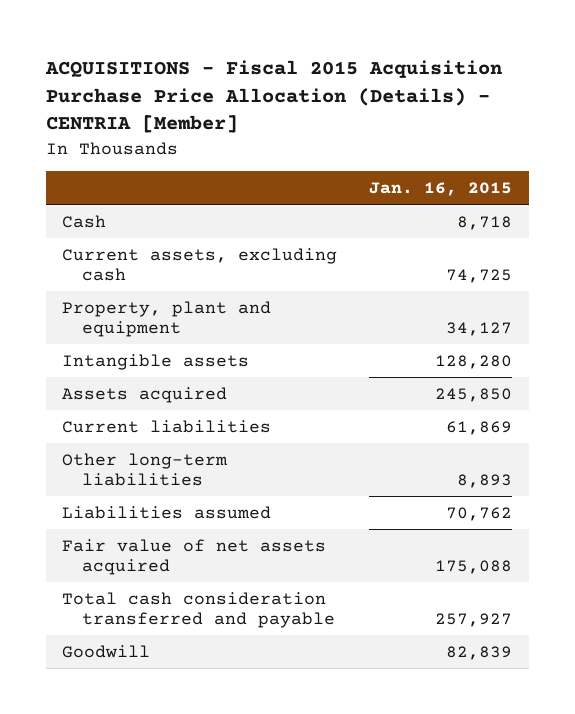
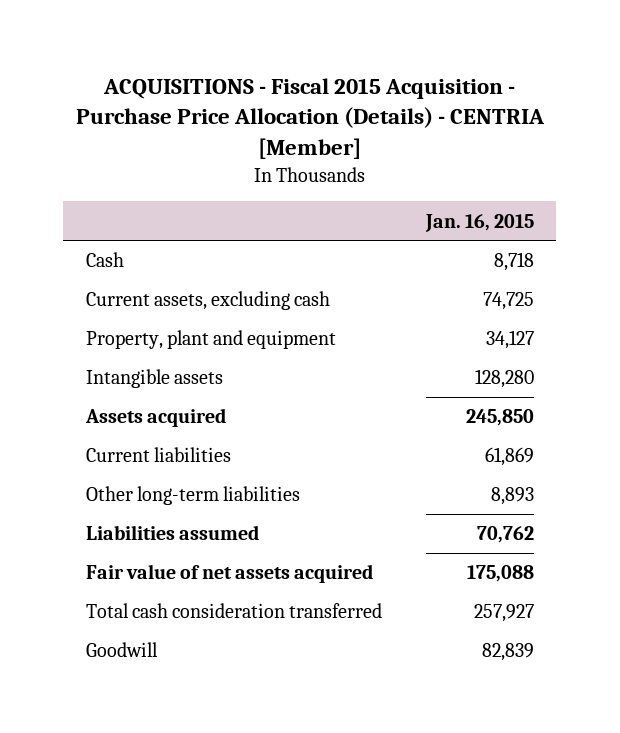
- ACQUISITIONS - Fiscal 2015 Acquisition Purchase Price Allocation (Details) - CENTRIA [Member]
+ ACQUISITIONS - Fiscal 2015 Acquisition - Purchase Price Allocation (Details) - CENTRIA [Member]
- Total cash consideration transferred and payable | 257,927
+ Total cash consideration transferred | 257,927

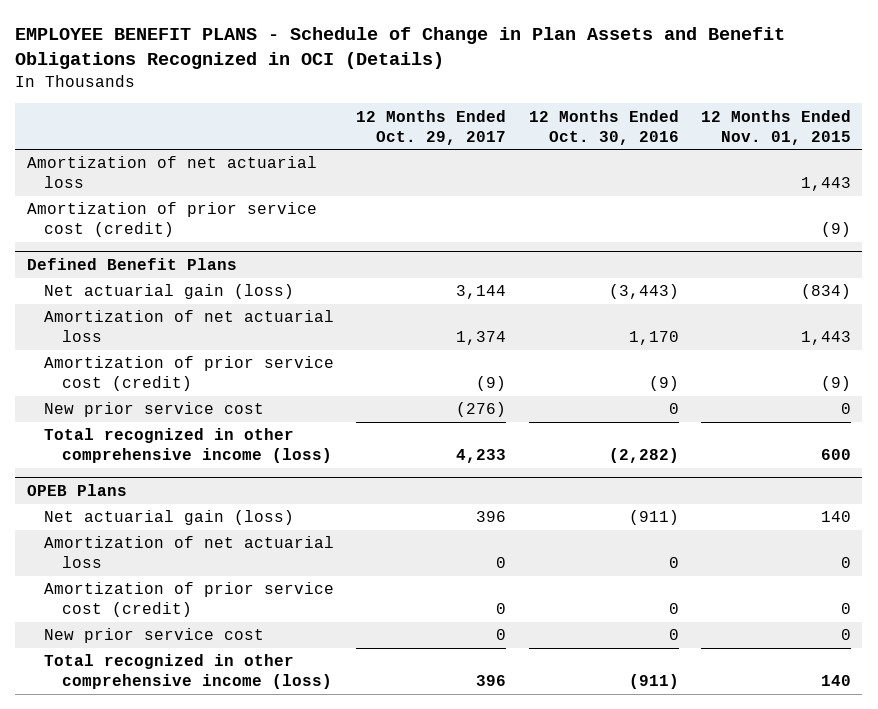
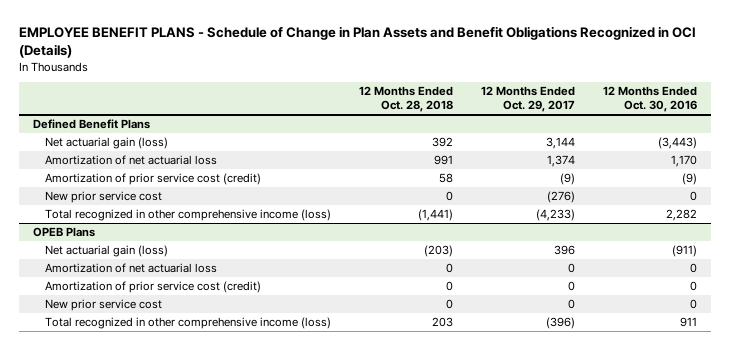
- | 12 Months Ended Oct. 29, 2017 | 12 Months Ended Oct. 30, 2016 | 12 Months Ended Nov. 01, 2015
+ | 12 Months Ended Oct. 28, 2018 | 12 Months Ended Oct. 29, 2017 | 12 Months Ended Oct. 30, 2016
- Amortization of net actuarial loss | | | 1,443
- Amortization of prior service cost (credit) | | | (9)
@ Defined Benefit Plans
- Total recognized in other comprehensive income (loss) | 4,233 | (2,282) | 600
+ Total recognized in other comprehensive income (loss) | (1,441) | (4,233) | 2,282
@ OPEB Plans
- Total recognized in other comprehensive income (loss) | 396 | (911) | 140
+ Total recognized in other comprehensive income (loss) | 203 | (396) | 911

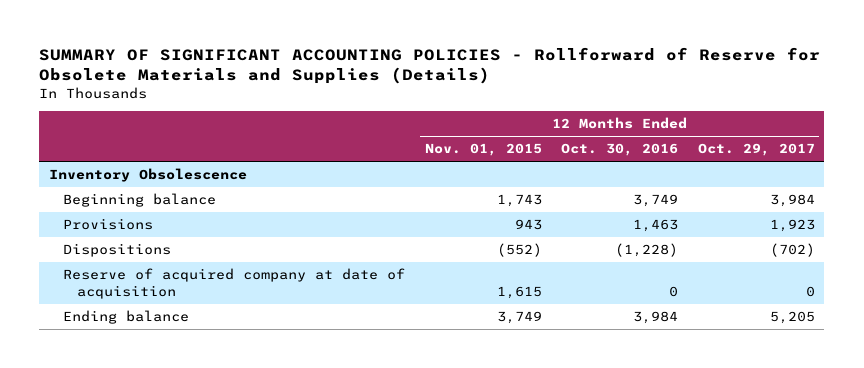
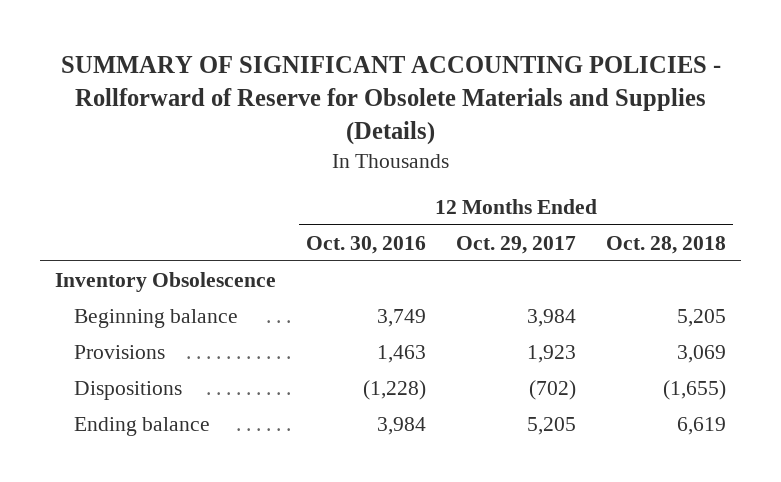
- | 12 Months Ended Nov. 01, 2015 | 12 Months Ended Oct. 30, 2016 | 12 Months Ended Oct. 29, 2017
+ | 12 Months Ended Oct. 30, 2016 | 12 Months Ended Oct. 29, 2017 | 12 Months Ended Oct. 28, 2018
- Reserve of acquired company at date of acquisition | 1,615 | 0 | 0

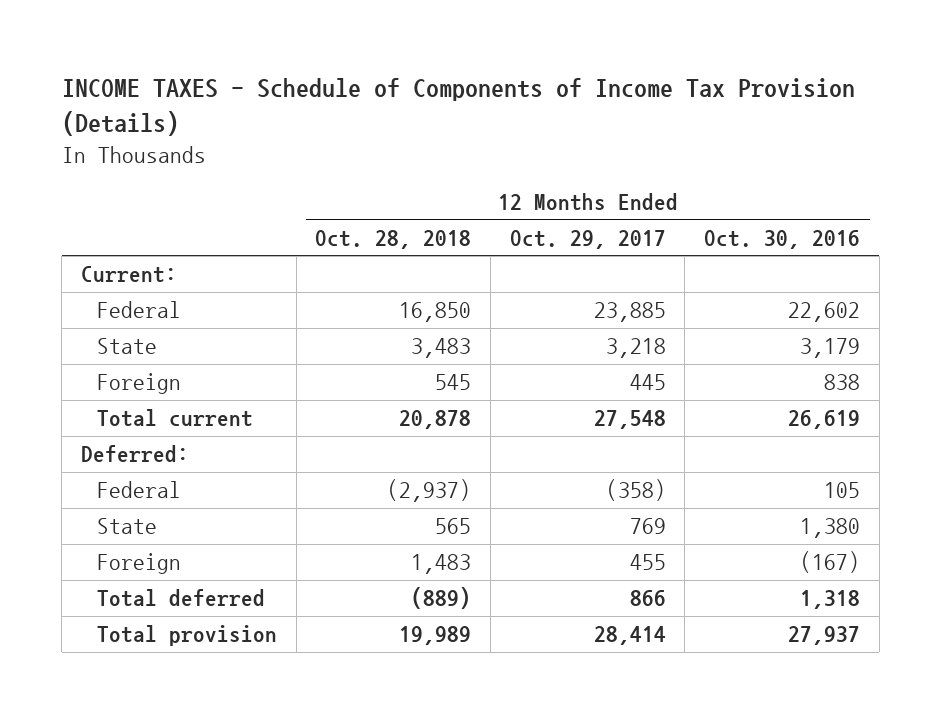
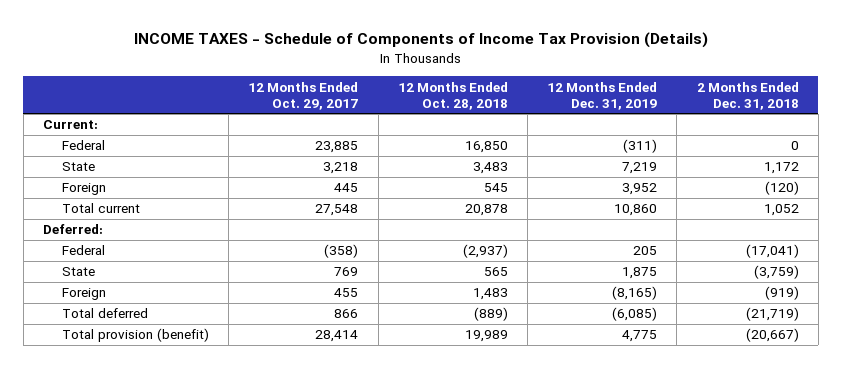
- | 12 Months Ended Oct. 28, 2018 | 12 Months Ended Oct. 29, 2017 | 12 Months Ended Oct. 30, 2016
+ | 12 Months Ended Oct. 29, 2017 | 12 Months Ended Oct. 28, 2018 | 12 Months Ended Dec. 31, 2019 | 2 Months Ended Dec. 31, 2018
- Total provision | 19,989 | 28,414 | 27,937
+ Total provision (benefit) | 28,414 | 19,989 | 4,775 | (20,667)

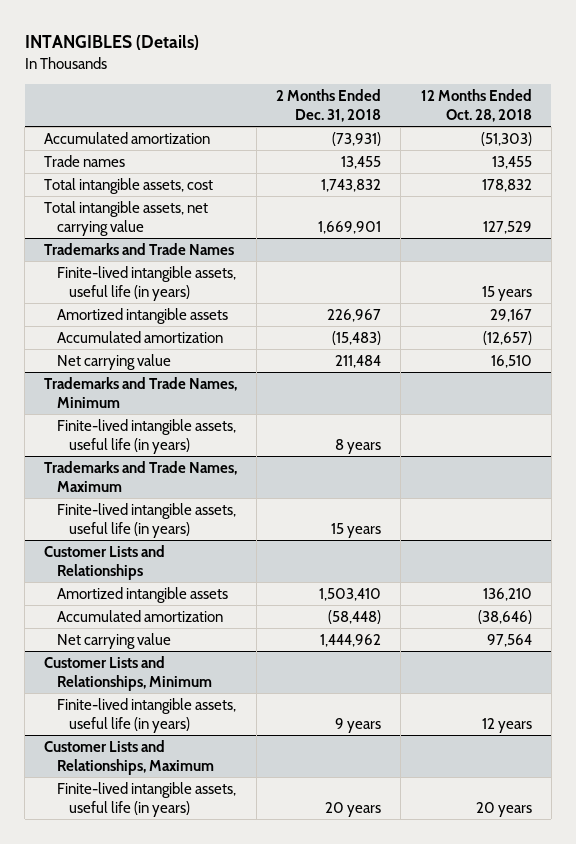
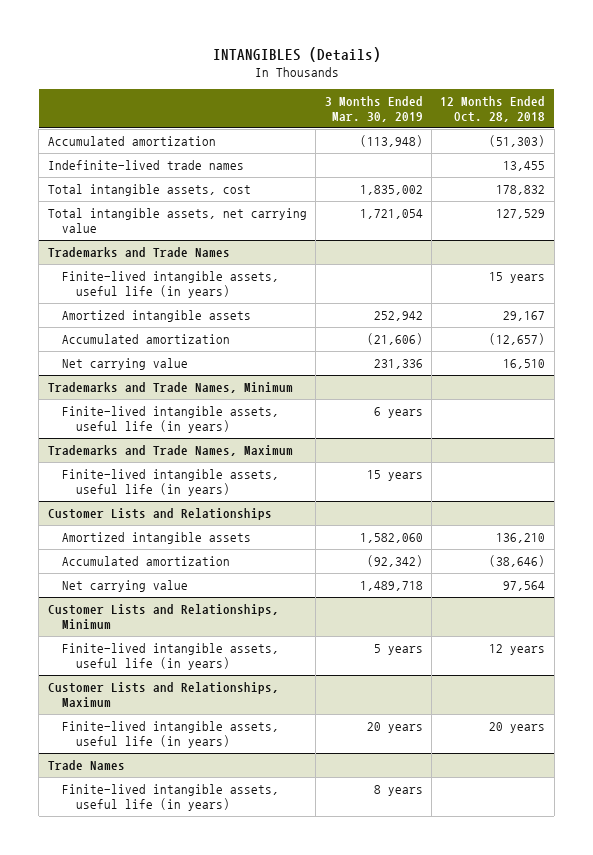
- | 2 Months Ended Dec. 31, 2018 | 12 Months Ended Oct. 28, 2018
+ | 3 Months Ended Mar. 30, 2019 | 12 Months Ended Oct. 28, 2018
- Trade names | 13,455 | 13,455
+ Indefinite-lived trade names | | 13,455
+ Trade Names
+ Finite-lived intangible assets, useful life (in years) | 8 years |

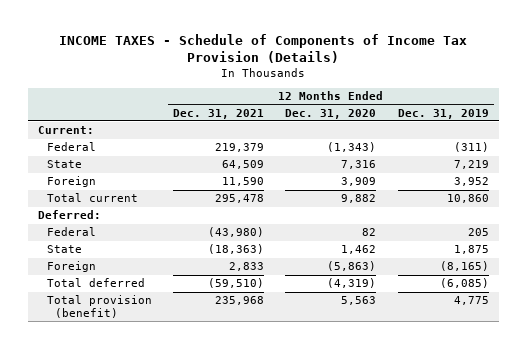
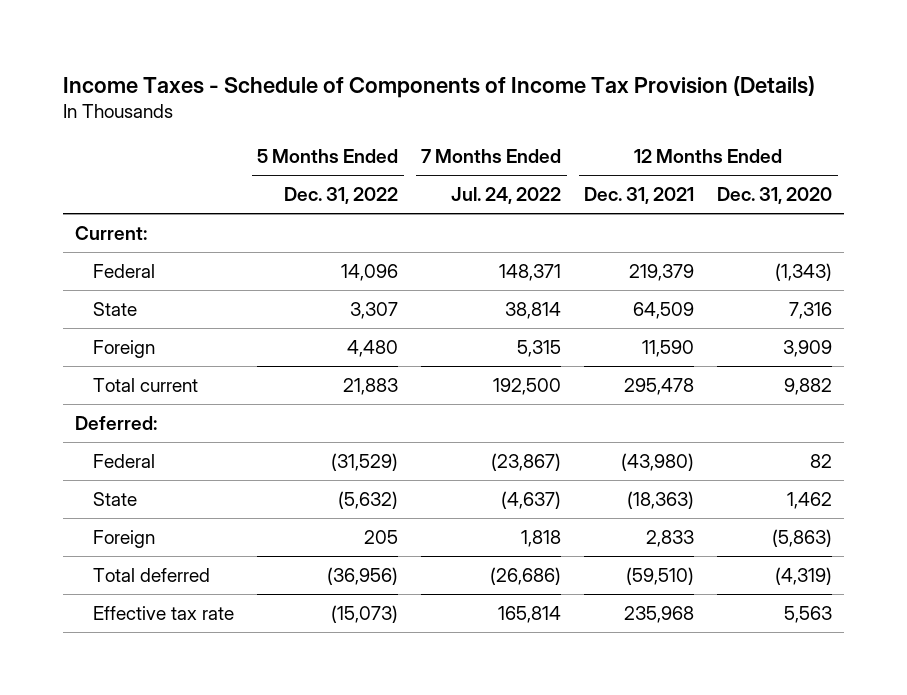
- INCOME TAXES - Schedule of Components of Income Tax Provision (Details)
+ Income Taxes - Schedule of Components of Income Tax Provision (Details)
- | 12 Months Ended Dec. 31, 2021 | 12 Months Ended Dec. 31, 2020 | 12 Months Ended Dec. 31, 2019
+ | 5 Months Ended Dec. 31, 2022 | 7 Months Ended Jul. 24, 2022 | 12 Months Ended Dec. 31, 2021 | 12 Months Ended Dec. 31, 2020
- Total provision (benefit) | 235,968 | 5,563 | 4,775
+ Effective tax rate | (15,073) | 165,814 | 235,968 | 5,563

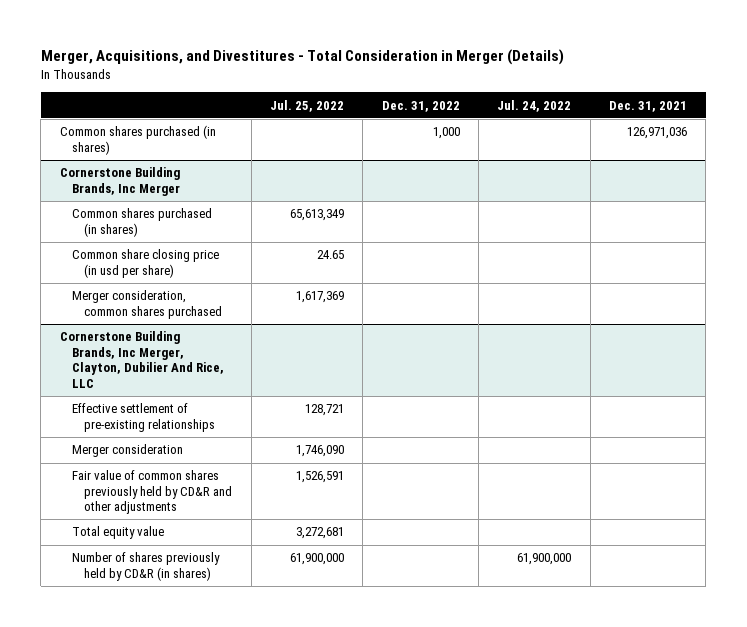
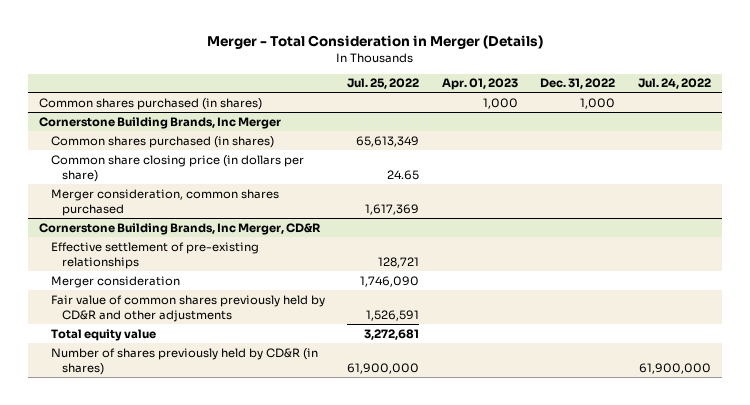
- Merger, Acquisitions, and Divestitures - Total Consideration in Merger (Details)
+ Merger - Total Consideration in Merger (Details)
- | Jul. 25, 2022 | Dec. 31, 2022 | Jul. 24, 2022 | Dec. 31, 2021
+ | Jul. 25, 2022 | Apr. 01, 2023 | Dec. 31, 2022 | Jul. 24, 2022
@ Cornerstone Building Brands, Inc Merger
- Common share closing price (in usd per share) | 24.65 | | |
+ Common share closing price (in dollars per share) | 24.65 | | |
- Cornerstone Building Brands, Inc Merger, Clayton, Dubilier And Rice, LLC
+ Cornerstone Building Brands, Inc Merger, CD&R

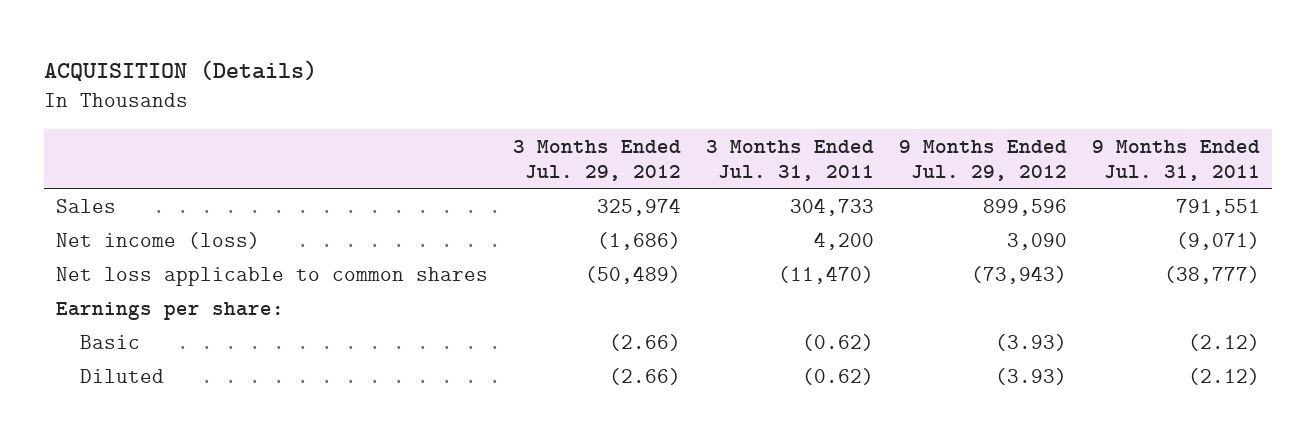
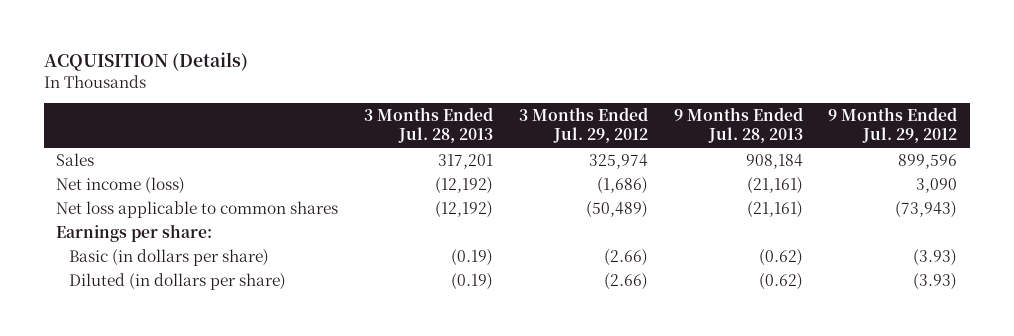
- | 3 Months Ended Jul. 29, 2012 | 3 Months Ended Jul. 31, 2011 | 9 Months Ended Jul. 29, 2012 | 9 Months Ended Jul. 31, 2011
+ | 3 Months Ended Jul. 28, 2013 | 3 Months Ended Jul. 29, 2012 | 9 Months Ended Jul. 28, 2013 | 9 Months Ended Jul. 29, 2012
- Basic | (2.66) | (0.62) | (3.93) | (2.12)
- Diluted | (2.66) | (0.62) | (3.93) | (2.12)
+ Basic (in dollars per share) | (0.19) | (2.66) | (0.62) | (3.93)
+ Diluted (in dollars per share) | (0.19) | (2.66) | (0.62) | (3.93)

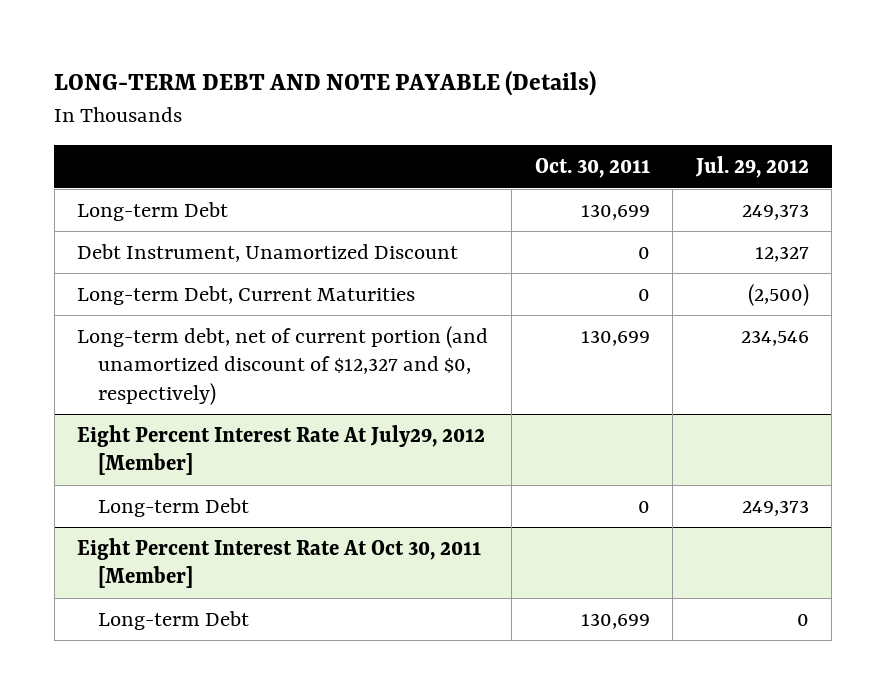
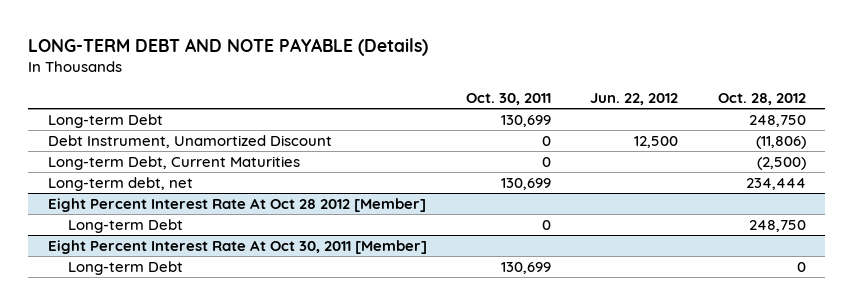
- | Oct. 30, 2011 | Jul. 29, 2012
+ | Oct. 30, 2011 | Jun. 22, 2012 | Oct. 28, 2012
- Long-term debt, net of current portion (and unamortized discount of $12,327 and $0, respectively) | 130,699 | 234,546
- Eight Percent Interest Rate At July29, 2012 [Member]
+ Long-term debt, net | 130,699 | | 234,444
+ Eight Percent Interest Rate At Oct 28 2012 [Member]

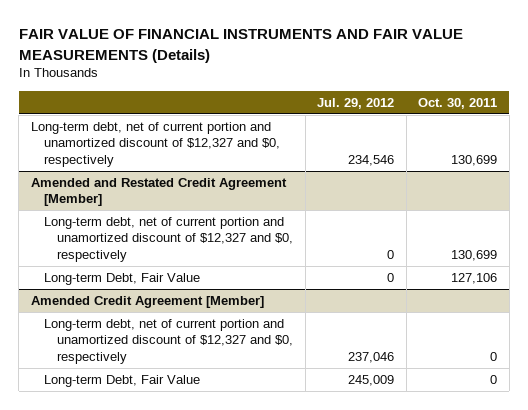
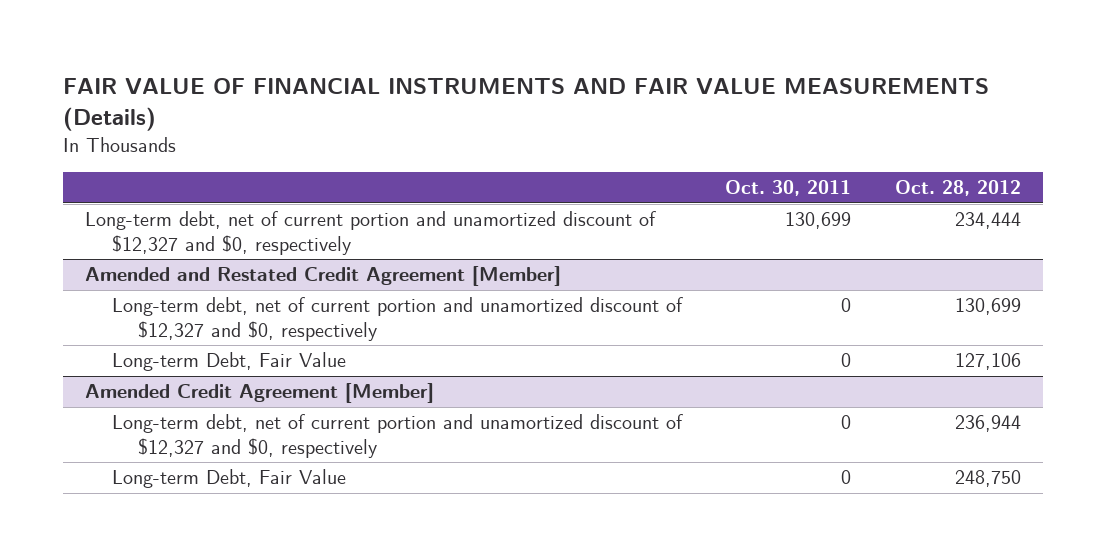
- | Jul. 29, 2012 | Oct. 30, 2011
+ | Oct. 30, 2011 | Oct. 28, 2012
@ Amended and Restated Credit Agreement [Member]
- Long-term debt, net of current portion and unamortized discount of $12,327 and $0, respectively | 0 | 130,699
- Long-term Debt, Fair Value | 0 | 127,106
+ Long-term debt, net of current portion and unamortized discount of $12,327 and $0, respectively | 0 | 130,699
+ Long-term Debt, Fair Value | 0 | 127,106

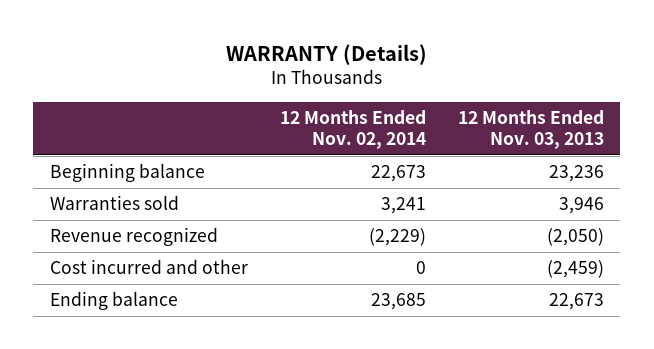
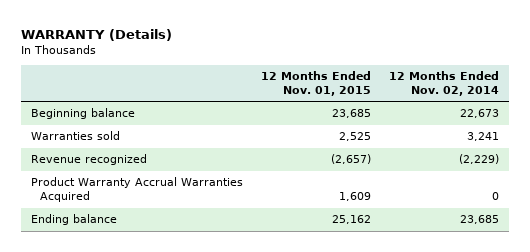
- | 12 Months Ended Nov. 02, 2014 | 12 Months Ended Nov. 03, 2013
+ | 12 Months Ended Nov. 01, 2015 | 12 Months Ended Nov. 02, 2014
- Cost incurred and other | 0 | (2,459)
+ Product Warranty Accrual Warranties Acquired | 1,609 | 0

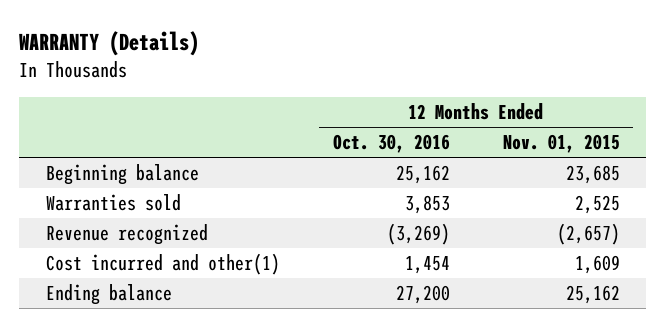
- | 12 Months Ended Nov. 01, 2015 | 12 Months Ended Nov. 02, 2014
+ | 12 Months Ended Oct. 30, 2016 | 12 Months Ended Nov. 01, 2015
- Product Warranty Accrual Warranties Acquired | 1,609 | 0
+ Cost incurred and other(1) | 1,454 | 1,609

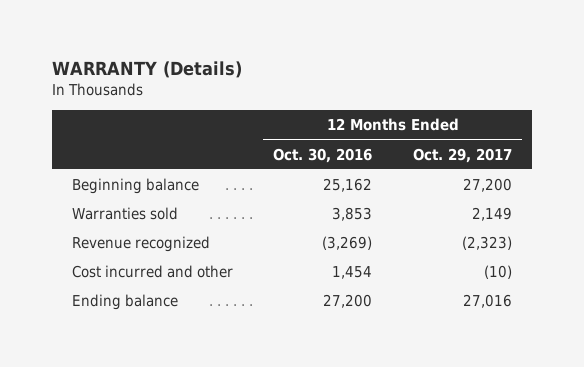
- | 12 Months Ended Oct. 30, 2016 | 12 Months Ended Nov. 01, 2015
+ | 12 Months Ended Oct. 30, 2016 | 12 Months Ended Oct. 29, 2017
- Cost incurred and other(1) | 1,454 | 1,609
+ Cost incurred and other | 1,454 | (10)

